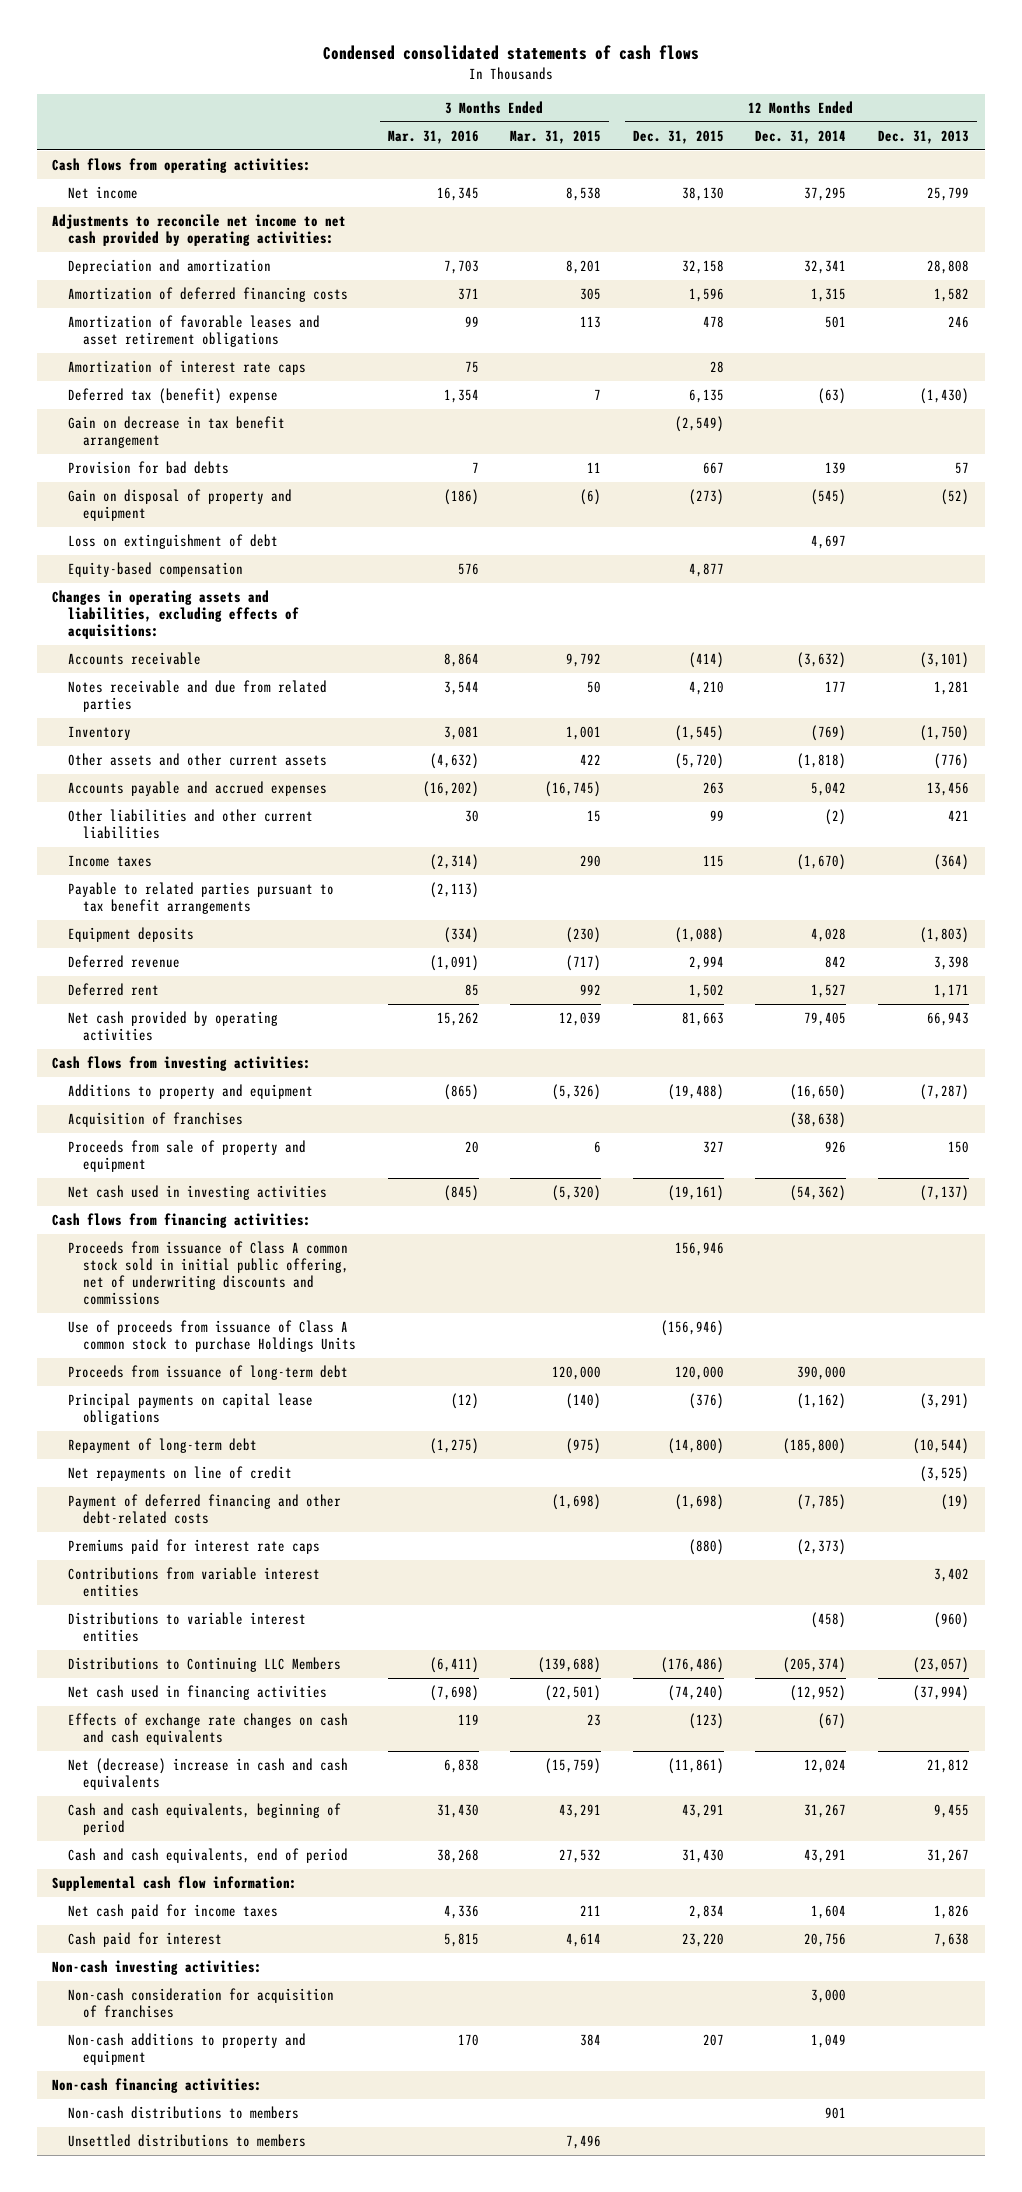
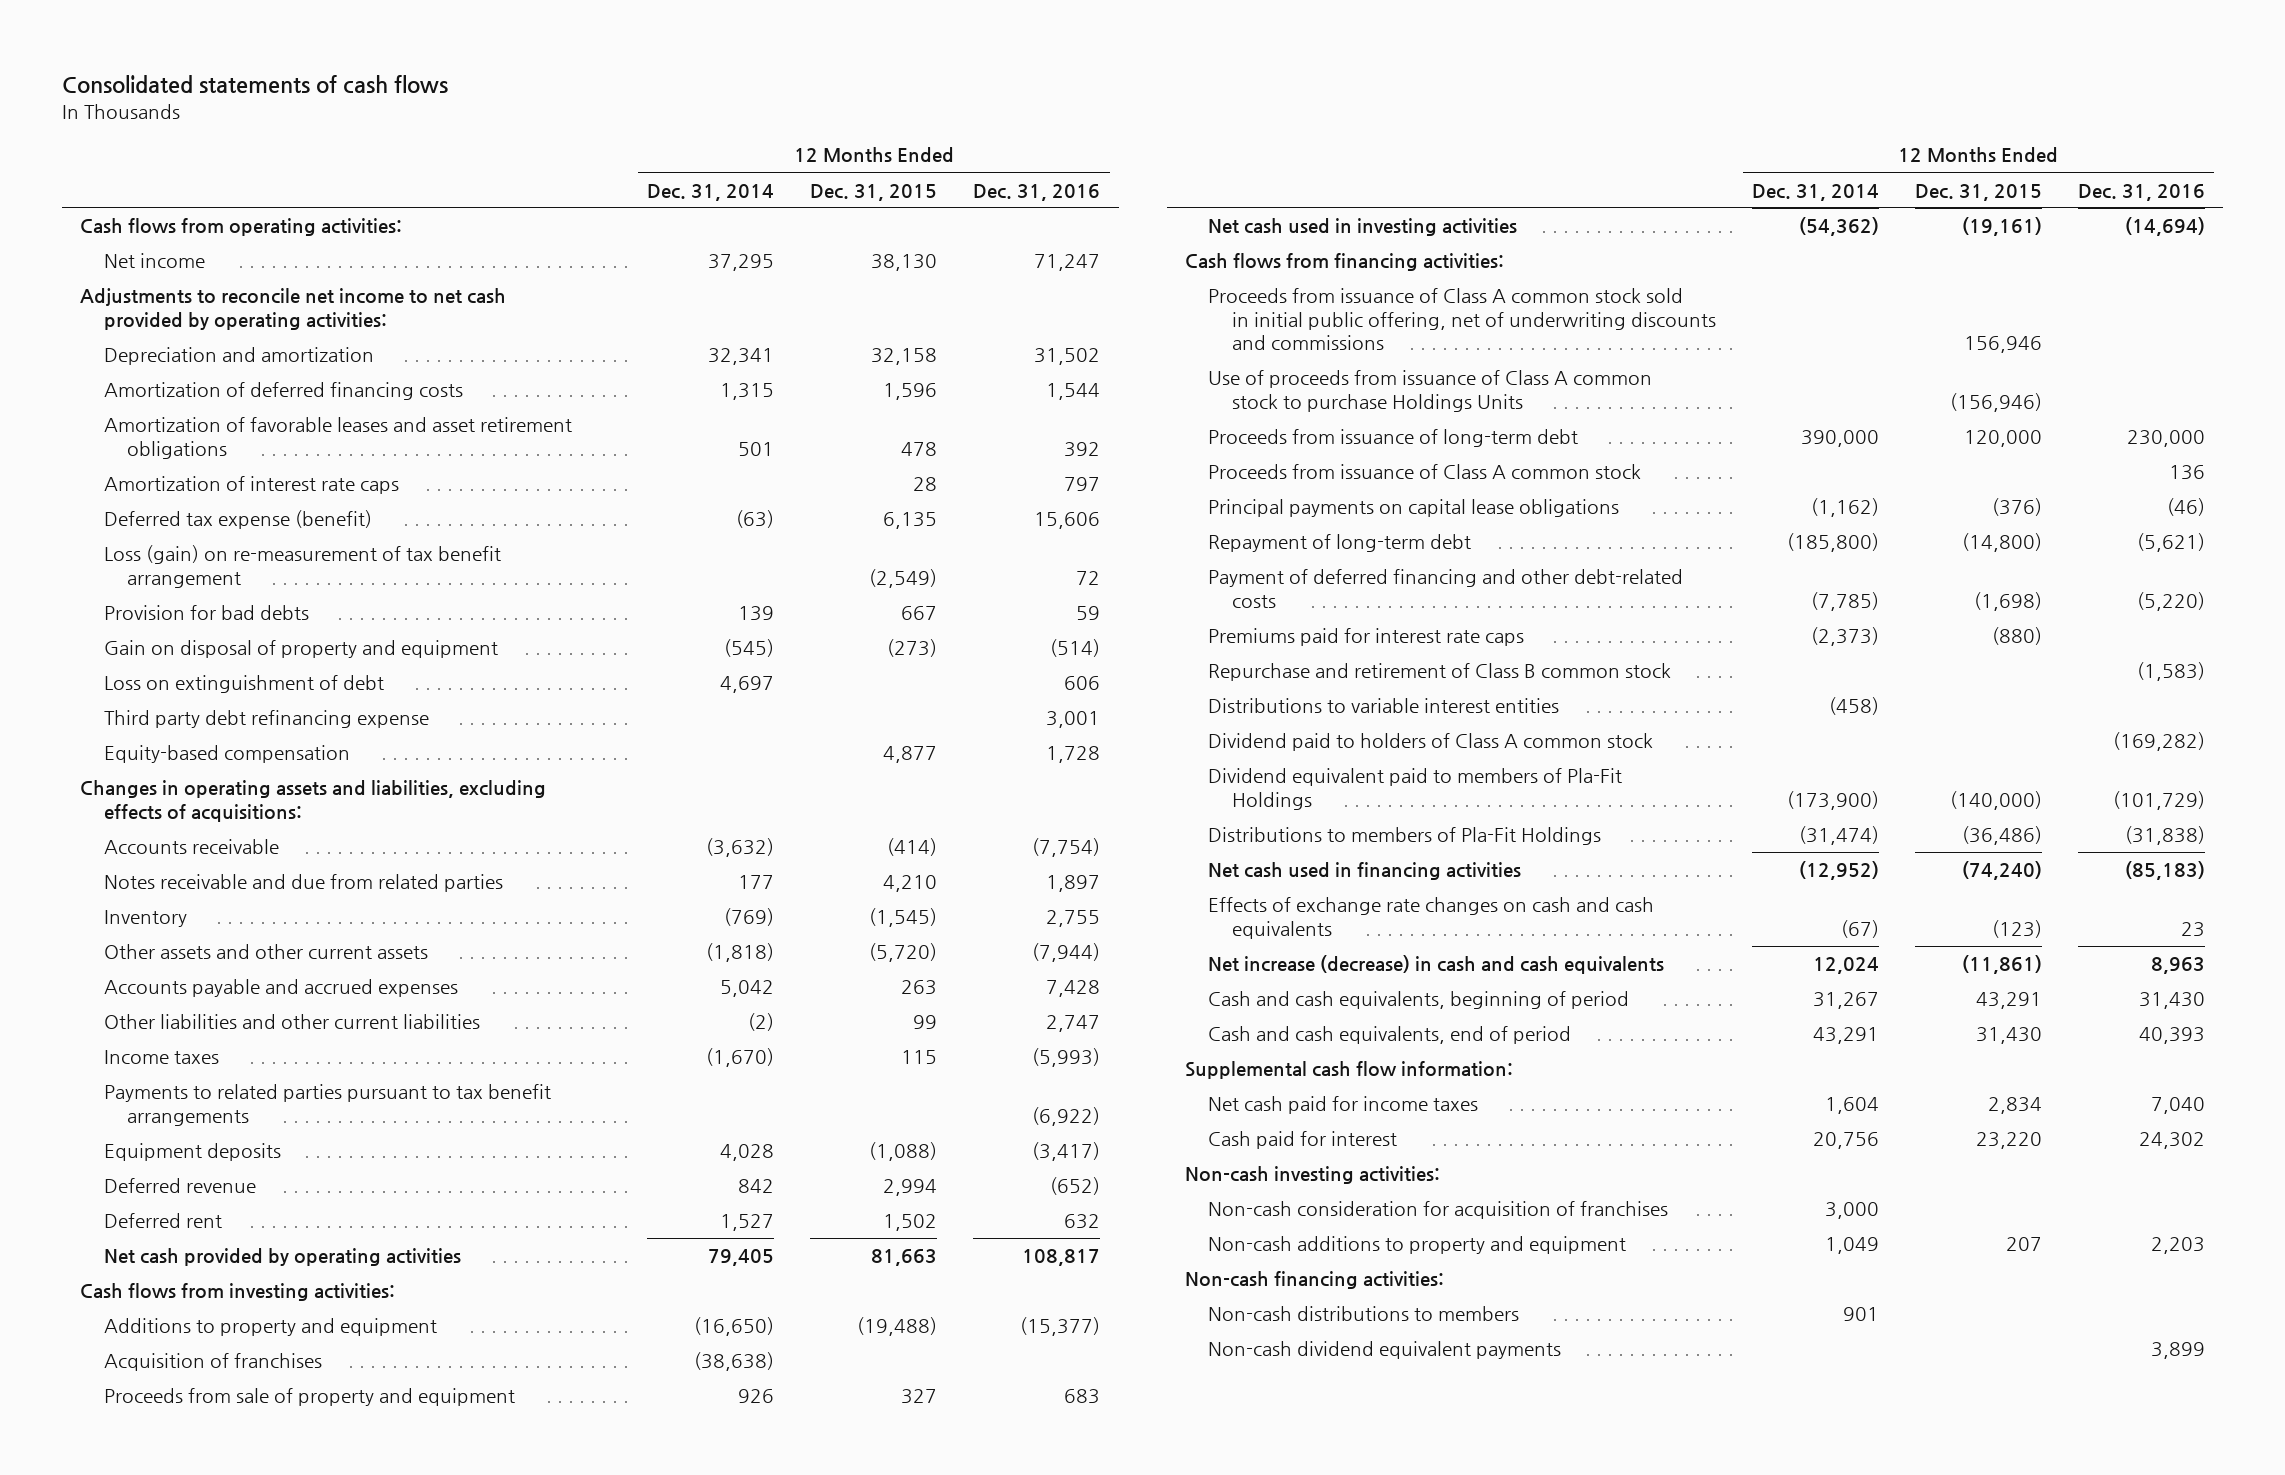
- Condensed consolidated statements of cash flows
+ Consolidated statements of cash flows
- | 3 Months Ended Mar. 31, 2016 | 3 Months Ended Mar. 31, 2015 | 12 Months Ended Dec. 31, 2015 | 12 Months Ended Dec. 31, 2014 | 12 Months Ended Dec. 31, 2013
+ | 12 Months Ended Dec. 31, 2014 | 12 Months Ended Dec. 31, 2015 | 12 Months Ended Dec. 31, 2016
- Deferred tax (benefit) expense | 1,354 | 7 | 6,135 | (63) | (1,430)
- Gain on decrease in tax benefit arrangement | | | (2,549) | |
+ Deferred tax expense (benefit) | (63) | 6,135 | 15,606
+ Loss (gain) on re-measurement of tax benefit arrangement | | (2,549) | 72
+ Third party debt refinancing expense | | | 3,001
- Payable to related parties pursuant to tax benefit arrangements | (2,113) | | | |
+ Payments to related parties pursuant to tax benefit arrangements | | | (6,922)
+ Proceeds from issuance of Class A common stock | | | 136
- Net repayments on line of credit | | | | | (3,525)
- Contributions from variable interest entities | | | | | 3,402
+ Repurchase and retirement of Class B common stock | | | (1,583)
- Distributions to Continuing LLC Members | (6,411) | (139,688) | (176,486) | (205,374) | (23,057)
+ Dividend paid to holders of Class A common stock | | | (169,282)
+ Dividend equivalent paid to members of Pla-Fit Holdings | (173,900) | (140,000) | (101,729)
+ Distributions to members of Pla-Fit Holdings | (31,474) | (36,486) | (31,838)
- Net (decrease) increase in cash and cash equivalents | 6,838 | (15,759) | (11,861) | 12,024 | 21,812
+ Net increase (decrease) in cash and cash equivalents | 12,024 | (11,861) | 8,963
- Unsettled distributions to members | | 7,496 | | |
+ Non-cash dividend equivalent payments | | | 3,899

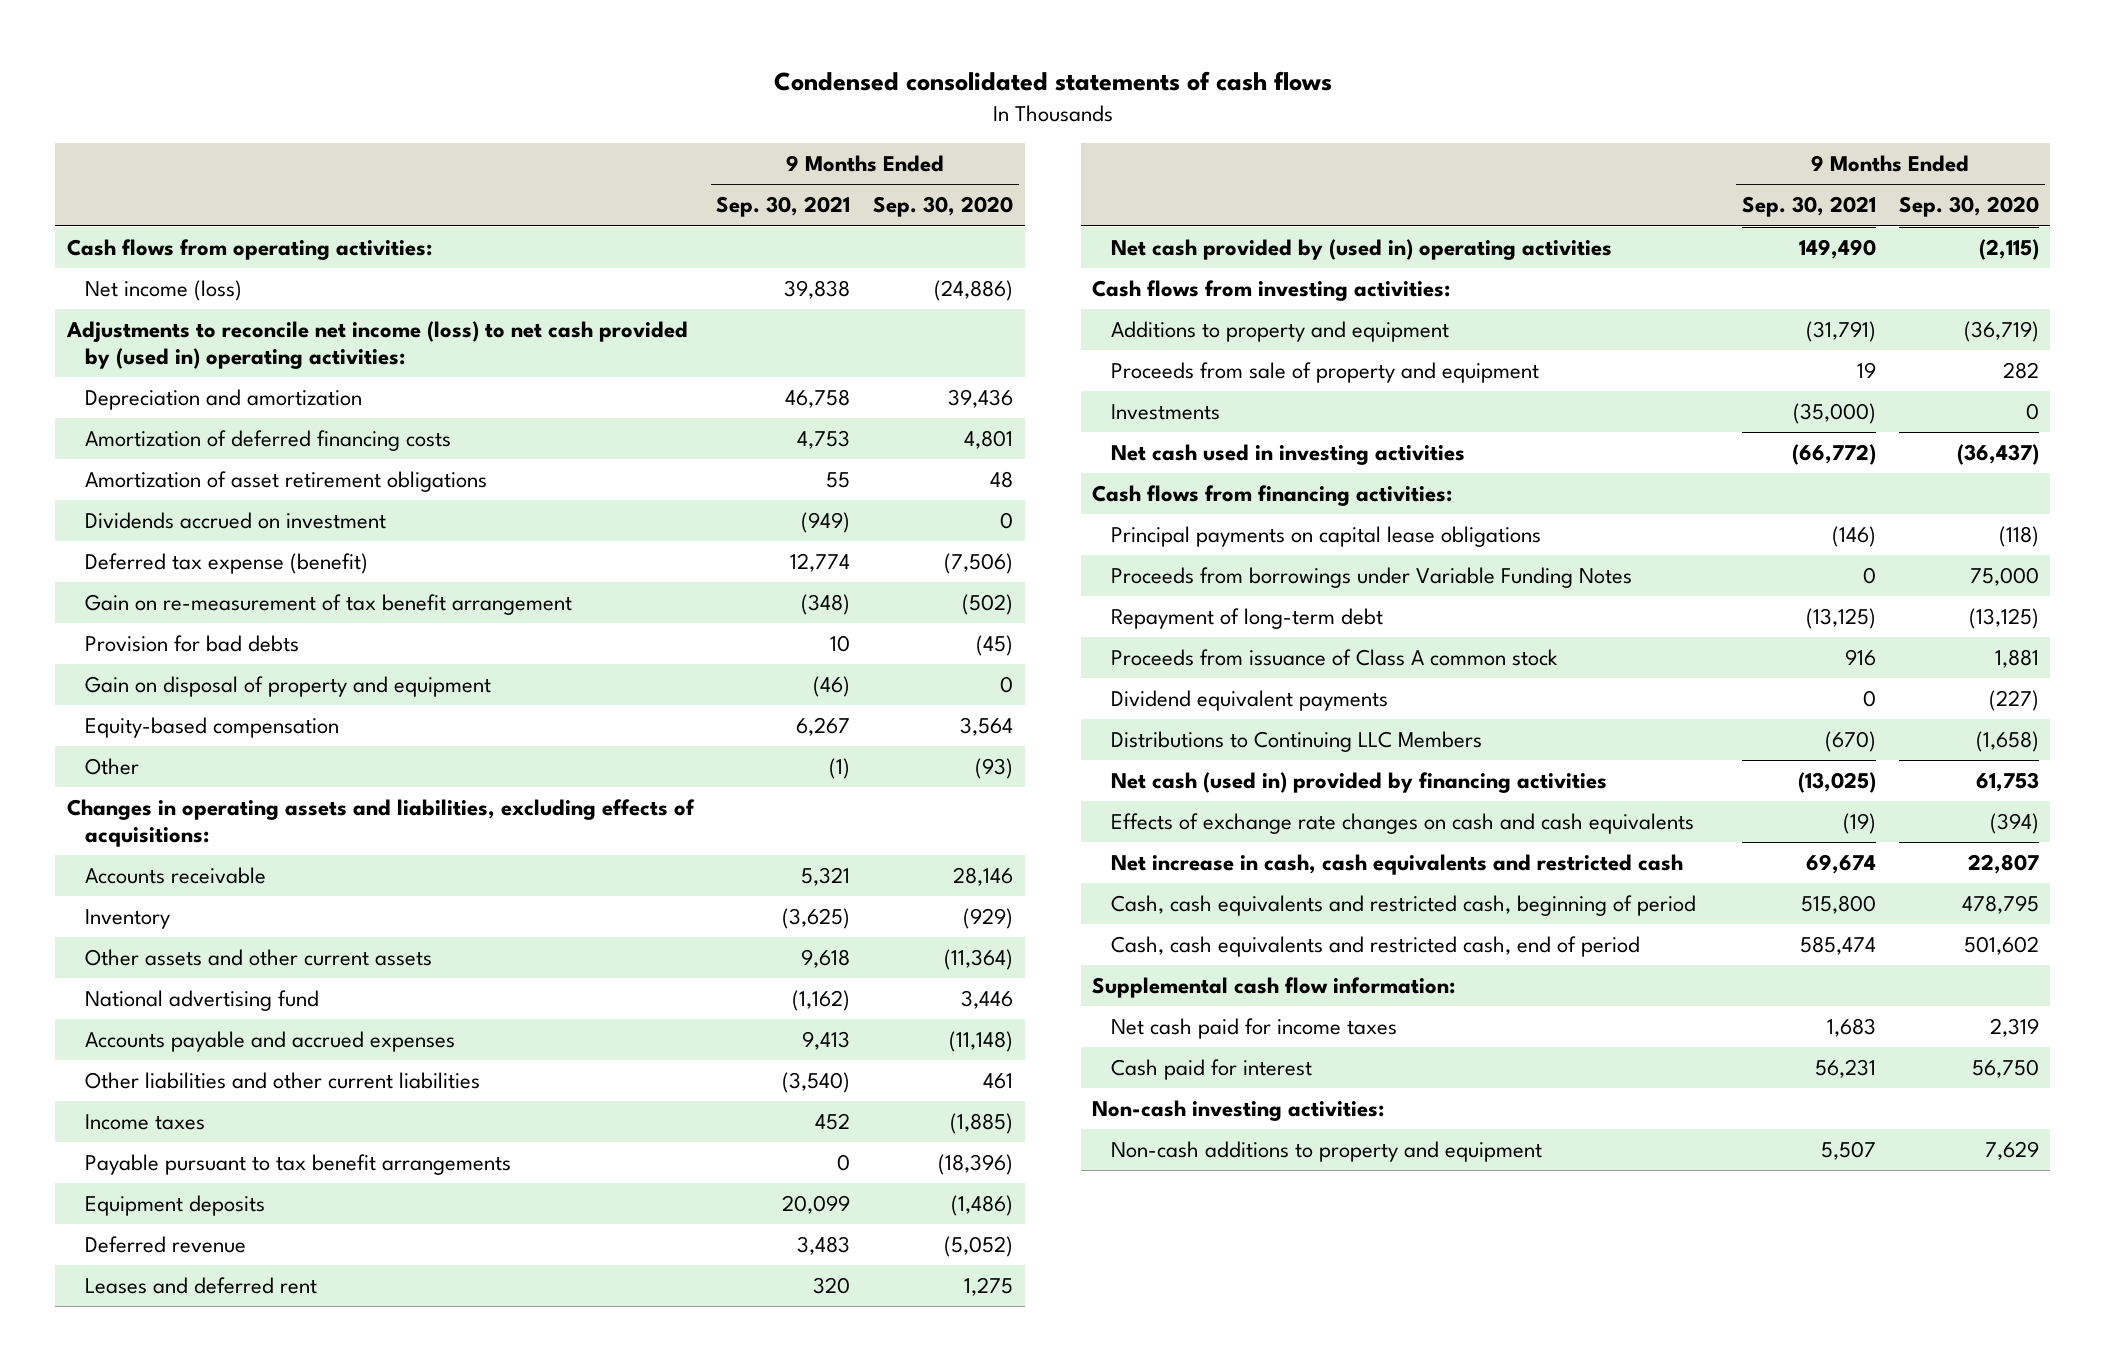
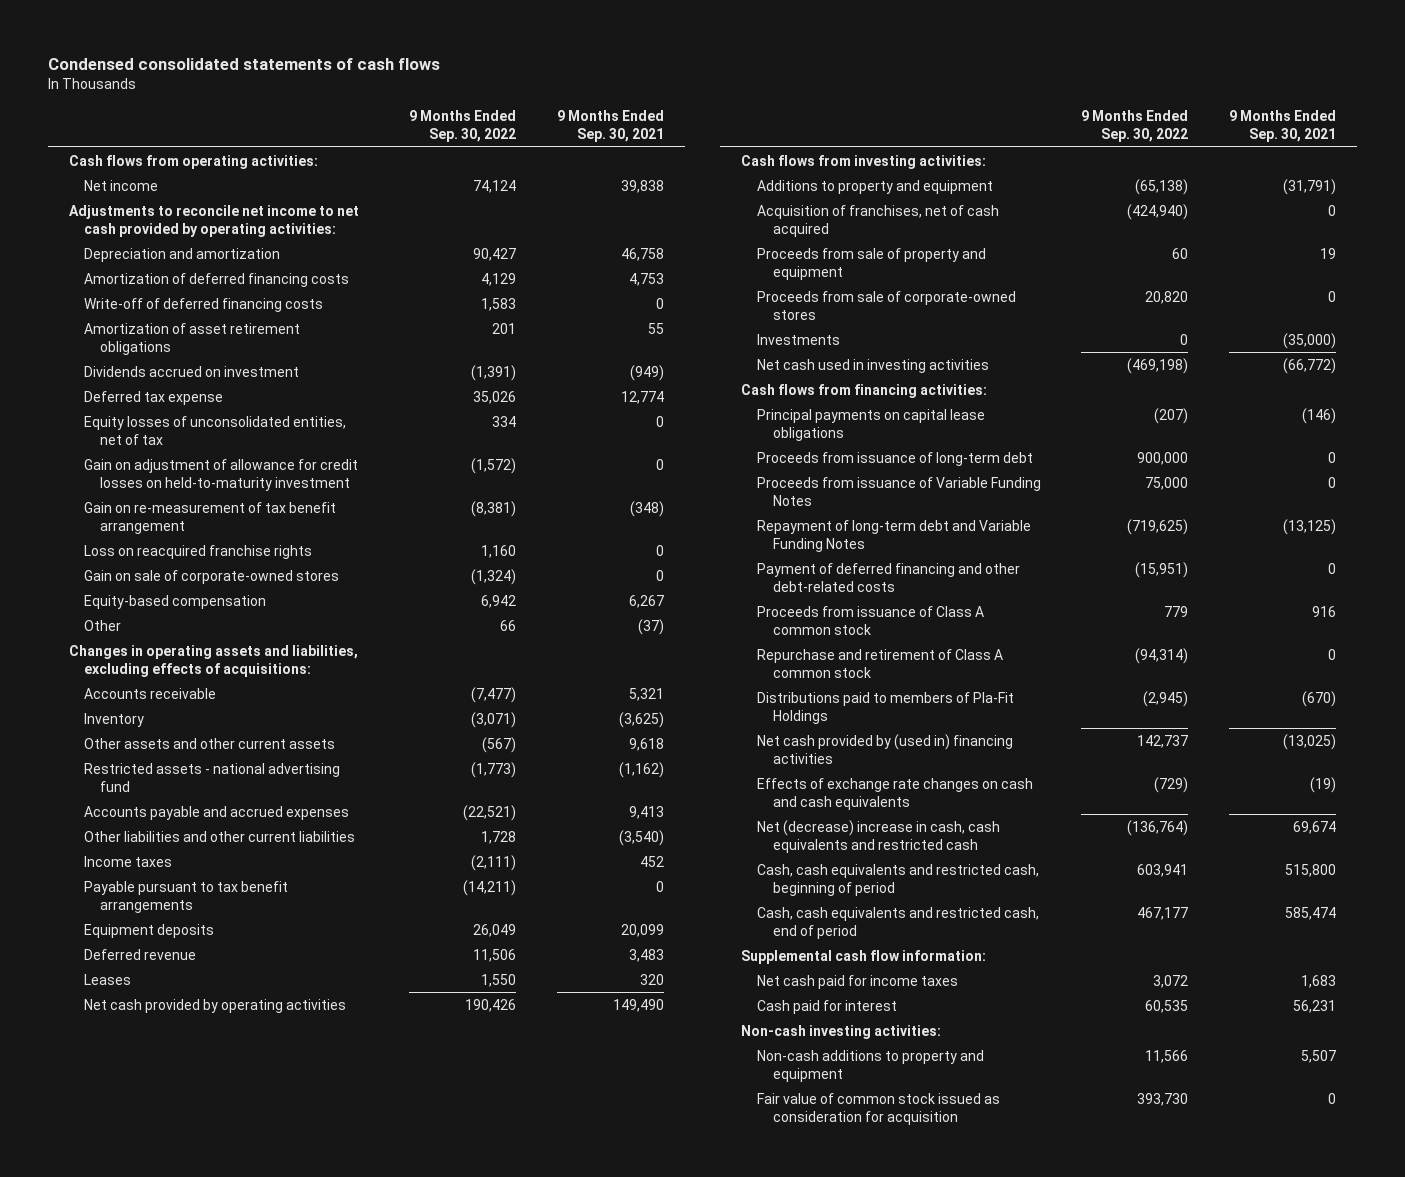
- | 9 Months Ended Sep. 30, 2021 | 9 Months Ended Sep. 30, 2020
+ | 9 Months Ended Sep. 30, 2022 | 9 Months Ended Sep. 30, 2021
- Net income (loss) | 39,838 | (24,886)
- Adjustments to reconcile net income (loss) to net cash provided by (used in) operating activities:
+ Net income | 74,124 | 39,838
+ Adjustments to reconcile net income to net cash provided by operating activities:
+ Write-off of deferred financing costs | 1,583 | 0
- Deferred tax expense (benefit) | 12,774 | (7,506)
+ Deferred tax expense | 35,026 | 12,774
+ Equity losses of unconsolidated entities, net of tax | 334 | 0
+ Gain on adjustment of allowance for credit losses on held-to-maturity investment | (1,572) | 0
- Provision for bad debts | 10 | (45)
- Gain on disposal of property and equipment | (46) | 0
+ Loss on reacquired franchise rights | 1,160 | 0
+ Gain on sale of corporate-owned stores | (1,324) | 0
- Other | (1) | (93)
+ Other | 66 | (37)
- National advertising fund | (1,162) | 3,446
+ Restricted assets - national advertising fund | (1,773) | (1,162)
- Leases and deferred rent | 320 | 1,275
- Net cash provided by (used in) operating activities | 149,490 | (2,115)
+ Leases | 1,550 | 320
+ Net cash provided by operating activities | 190,426 | 149,490
+ Acquisition of franchises, net of cash acquired | (424,940) | 0
+ Proceeds from sale of corporate-owned stores | 20,820 | 0
- Proceeds from borrowings under Variable Funding Notes | 0 | 75,000
- Repayment of long-term debt | (13,125) | (13,125)
+ Proceeds from issuance of long-term debt | 900,000 | 0
+ Proceeds from issuance of Variable Funding Notes | 75,000 | 0
+ Repayment of long-term debt and Variable Funding Notes | (719,625) | (13,125)
+ Payment of deferred financing and other debt-related costs | (15,951) | 0
- Dividend equivalent payments | 0 | (227)
- Distributions to Continuing LLC Members | (670) | (1,658)
- Net cash (used in) provided by financing activities | (13,025) | 61,753
+ Repurchase and retirement of Class A common stock | (94,314) | 0
+ Distributions paid to members of Pla-Fit Holdings | (2,945) | (670)
+ Net cash provided by (used in) financing activities | 142,737 | (13,025)
- Net increase in cash, cash equivalents and restricted cash | 69,674 | 22,807
+ Net (decrease) increase in cash, cash equivalents and restricted cash | (136,764) | 69,674
+ Fair value of common stock issued as consideration for acquisition | 393,730 | 0

